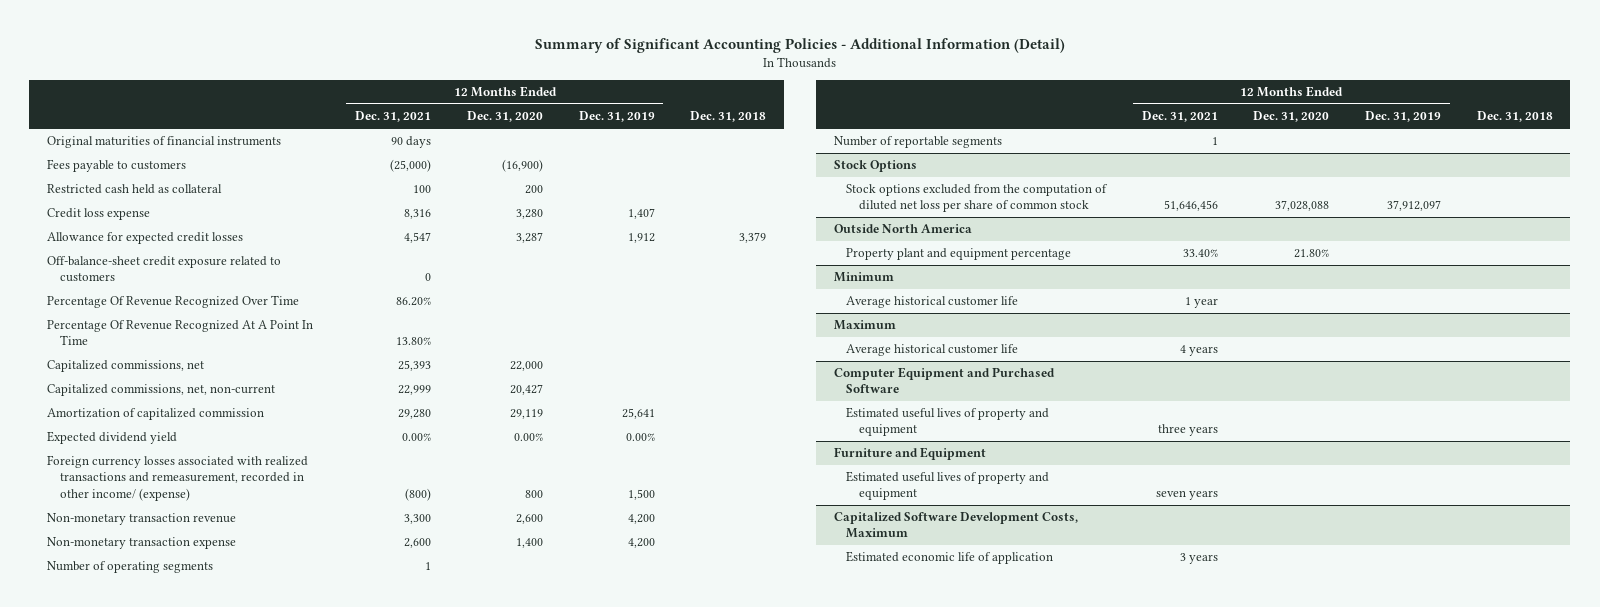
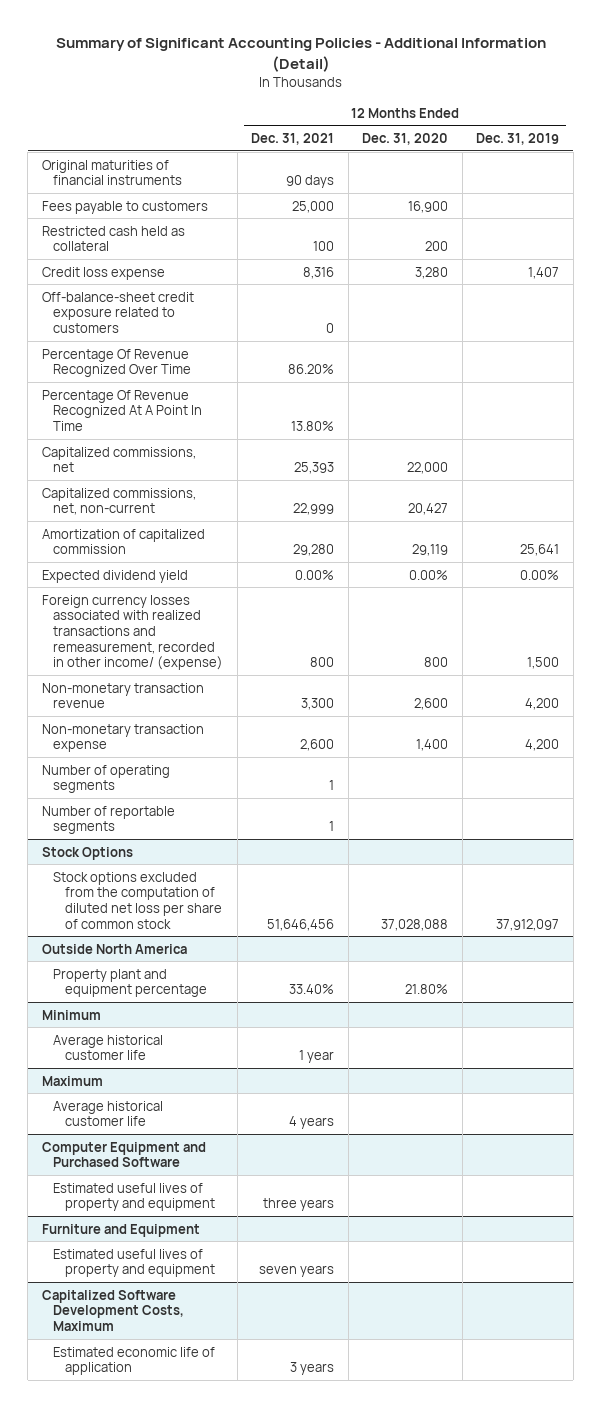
- | 12 Months Ended Dec. 31, 2021 | 12 Months Ended Dec. 31, 2020 | 12 Months Ended Dec. 31, 2019 | Dec. 31, 2018
+ | 12 Months Ended Dec. 31, 2021 | 12 Months Ended Dec. 31, 2020 | 12 Months Ended Dec. 31, 2019
- Fees payable to customers | (25,000) | (16,900) | |
+ Fees payable to customers | 25,000 | 16,900 |
- Allowance for expected credit losses | 4,547 | 3,287 | 1,912 | 3,379
- Foreign currency losses associated with realized transactions and remeasurement, recorded in other income/ (expense) | (800) | 800 | 1,500 |
+ Foreign currency losses associated with realized transactions and remeasurement, recorded in other income/ (expense) | 800 | 800 | 1,500

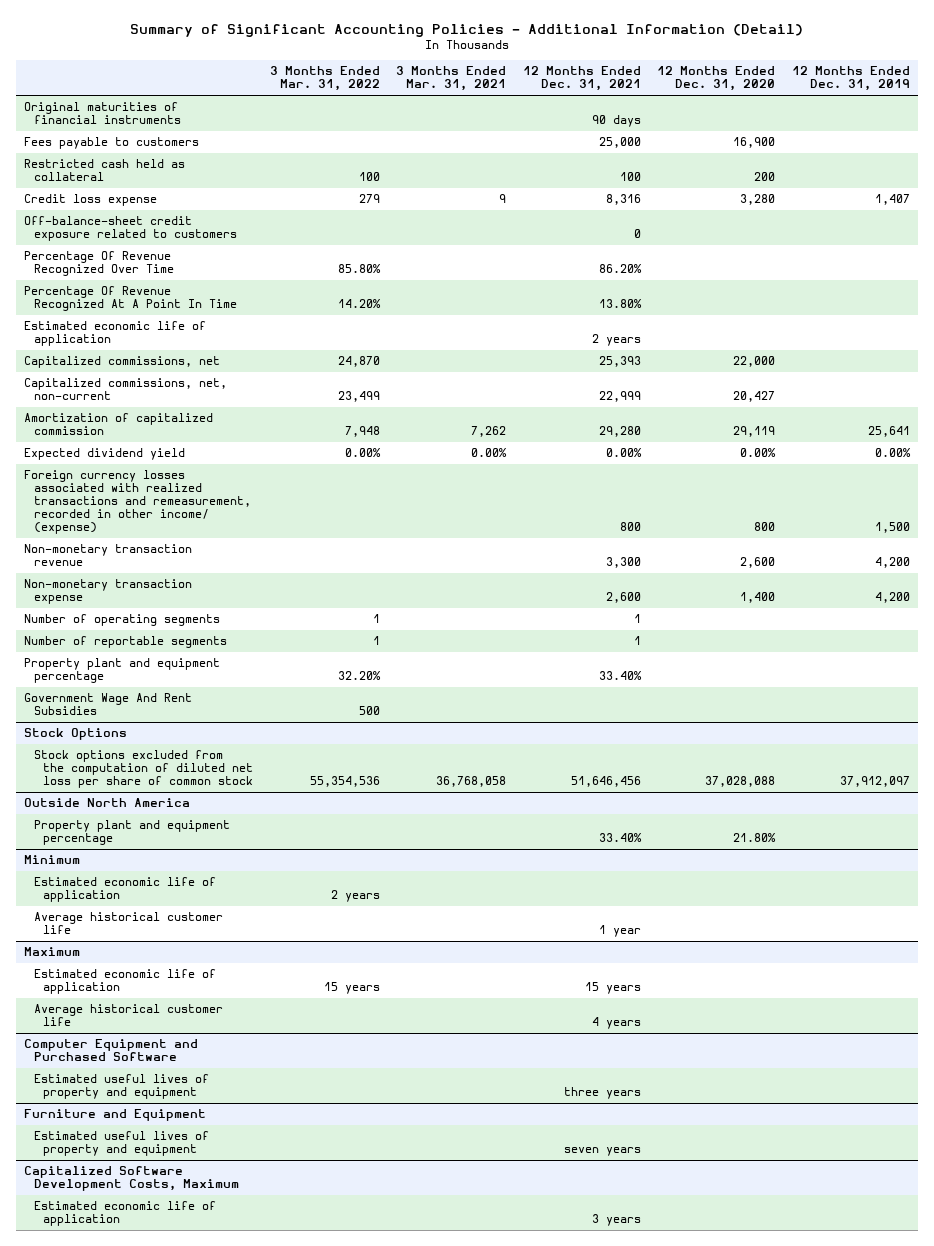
- | 12 Months Ended Dec. 31, 2021 | 12 Months Ended Dec. 31, 2020 | 12 Months Ended Dec. 31, 2019
+ | 3 Months Ended Mar. 31, 2022 | 3 Months Ended Mar. 31, 2021 | 12 Months Ended Dec. 31, 2021 | 12 Months Ended Dec. 31, 2020 | 12 Months Ended Dec. 31, 2019
+ Estimated economic life of application | | | 2 years | |
+ Property plant and equipment percentage | 32.20% | | 33.40% | |
+ Government Wage And Rent Subsidies | 500 | | | |
@ Minimum
+ Estimated economic life of application | 2 years | | | |
@ Maximum
+ Estimated economic life of application | 15 years | | 15 years | |

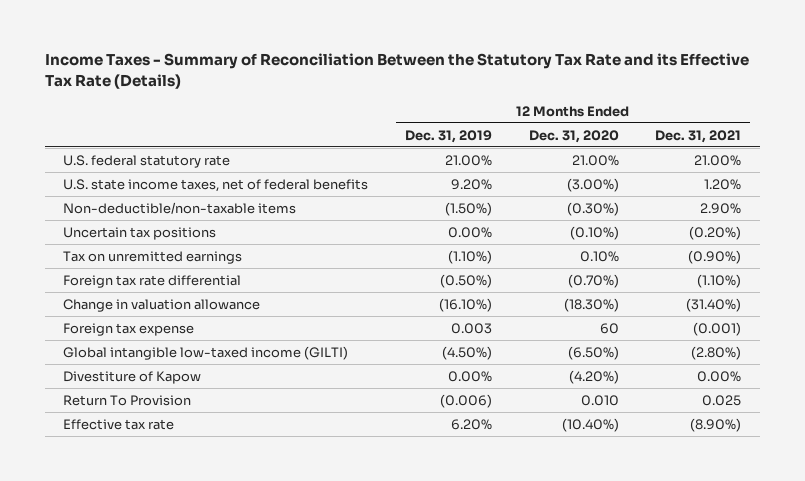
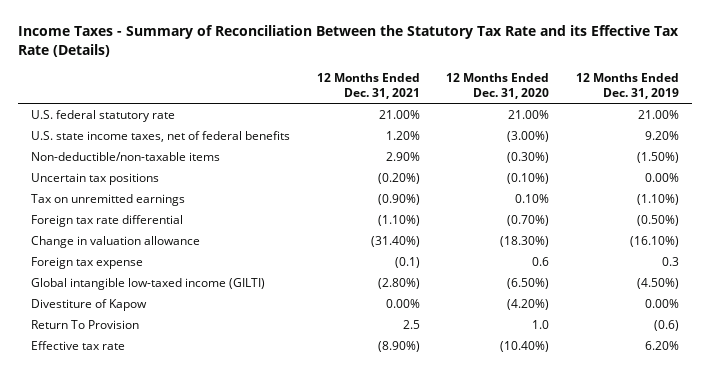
- | 12 Months Ended Dec. 31, 2019 | 12 Months Ended Dec. 31, 2020 | 12 Months Ended Dec. 31, 2021
+ | 12 Months Ended Dec. 31, 2021 | 12 Months Ended Dec. 31, 2020 | 12 Months Ended Dec. 31, 2019
- Foreign tax expense | 0.003 | 60 | (0.001)
+ Foreign tax expense | (0.1) | 0.6 | 0.3
- Return To Provision | (0.006) | 0.010 | 0.025
+ Return To Provision | 2.5 | 1.0 | (0.6)

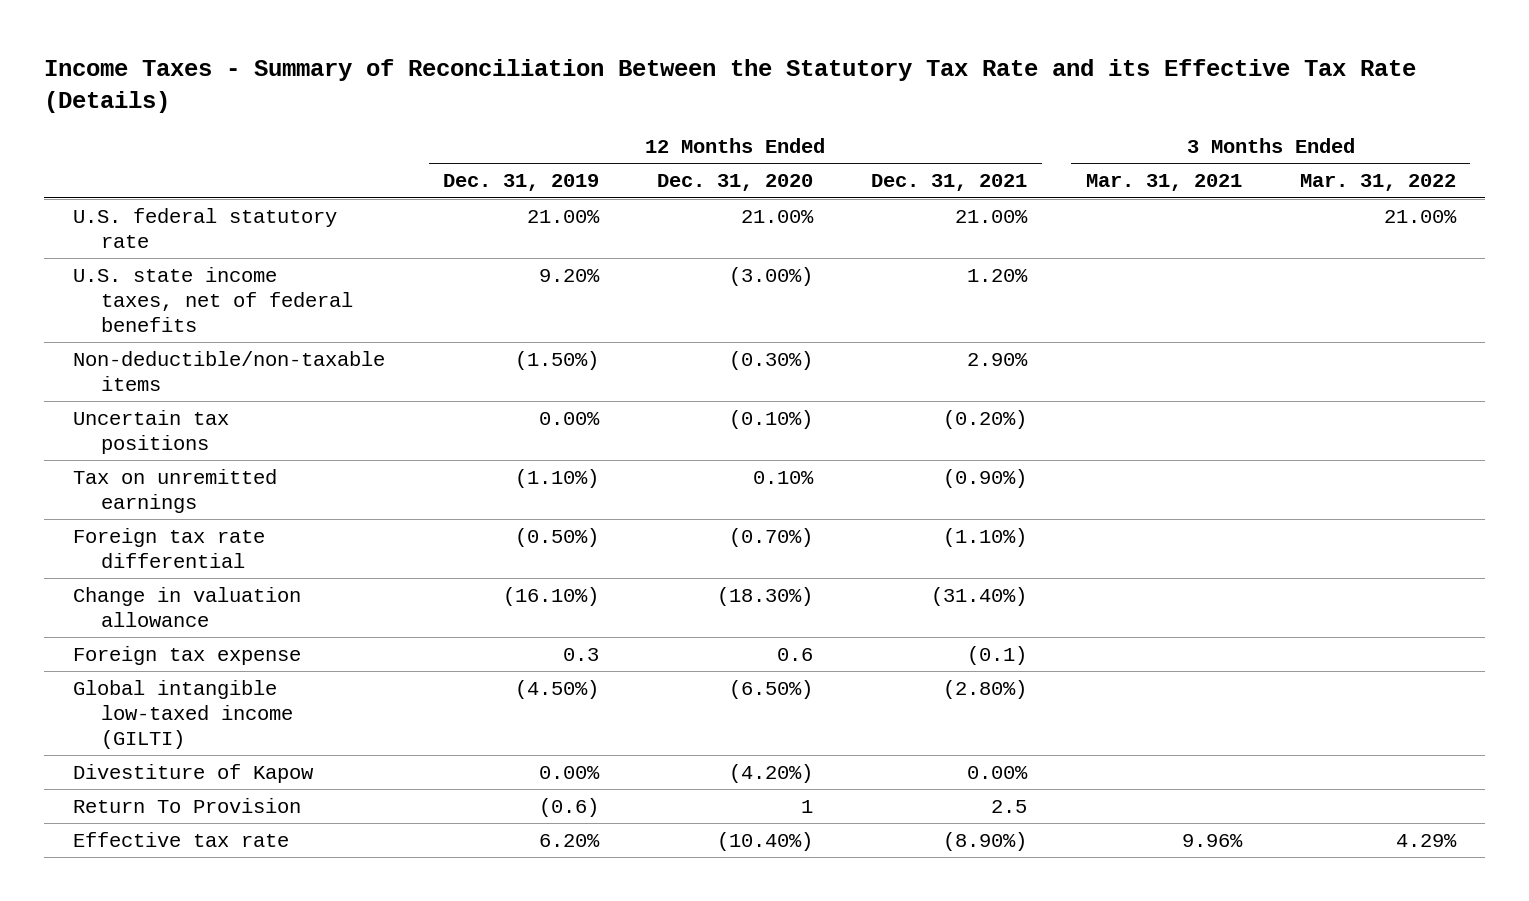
- | 12 Months Ended Dec. 31, 2021 | 12 Months Ended Dec. 31, 2020 | 12 Months Ended Dec. 31, 2019
+ | 12 Months Ended Dec. 31, 2019 | 12 Months Ended Dec. 31, 2020 | 12 Months Ended Dec. 31, 2021 | 3 Months Ended Mar. 31, 2021 | 3 Months Ended Mar. 31, 2022
- Return To Provision | 2.5 | 1.0 | (0.6)
+ Return To Provision | (0.6) | 1 | 2.5 | |

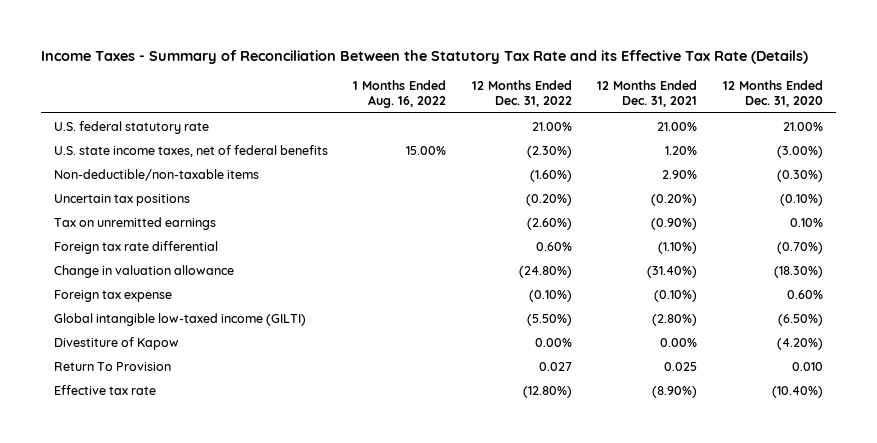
- | 12 Months Ended Dec. 31, 2019 | 12 Months Ended Dec. 31, 2020 | 12 Months Ended Dec. 31, 2021 | 3 Months Ended Mar. 31, 2021 | 3 Months Ended Mar. 31, 2022
+ | 1 Months Ended Aug. 16, 2022 | 12 Months Ended Dec. 31, 2022 | 12 Months Ended Dec. 31, 2021 | 12 Months Ended Dec. 31, 2020
- Foreign tax expense | 0.3 | 0.6 | (0.1) | |
+ Foreign tax expense | | (0.10%) | (0.10%) | 0.60%
- Return To Provision | (0.6) | 1 | 2.5 | |
+ Return To Provision | | 0.027 | 0.025 | 0.010

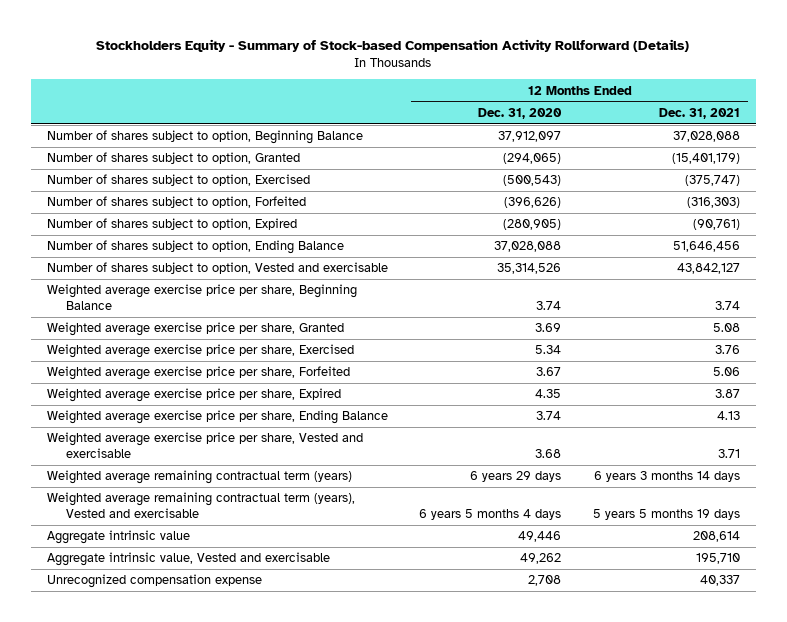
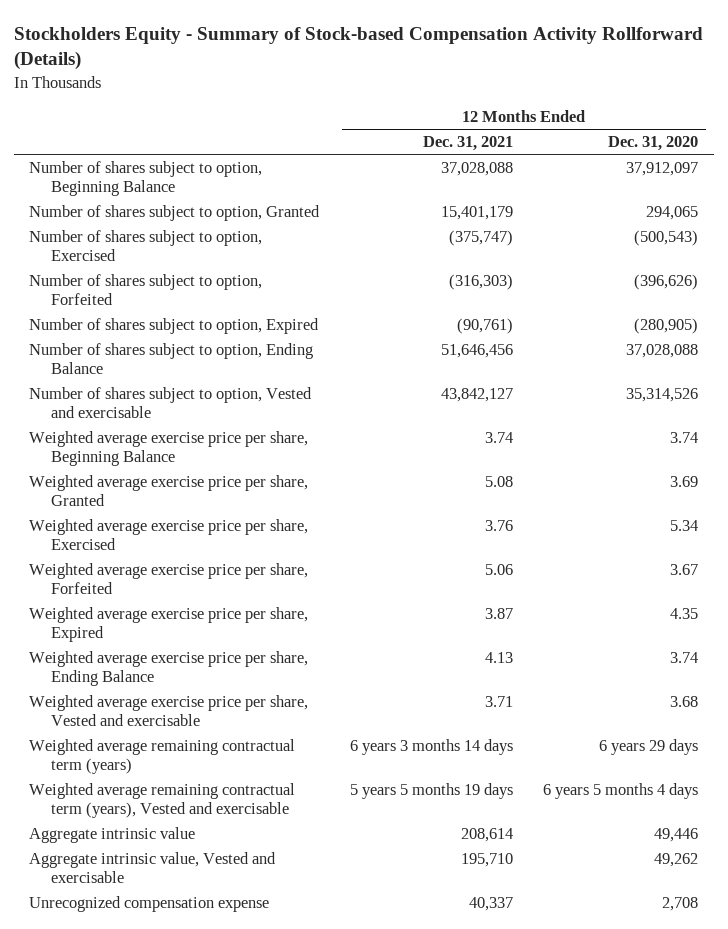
- | 12 Months Ended Dec. 31, 2020 | 12 Months Ended Dec. 31, 2021
+ | 12 Months Ended Dec. 31, 2021 | 12 Months Ended Dec. 31, 2020
- Number of shares subject to option, Granted | (294,065) | (15,401,179)
+ Number of shares subject to option, Granted | 15,401,179 | 294,065

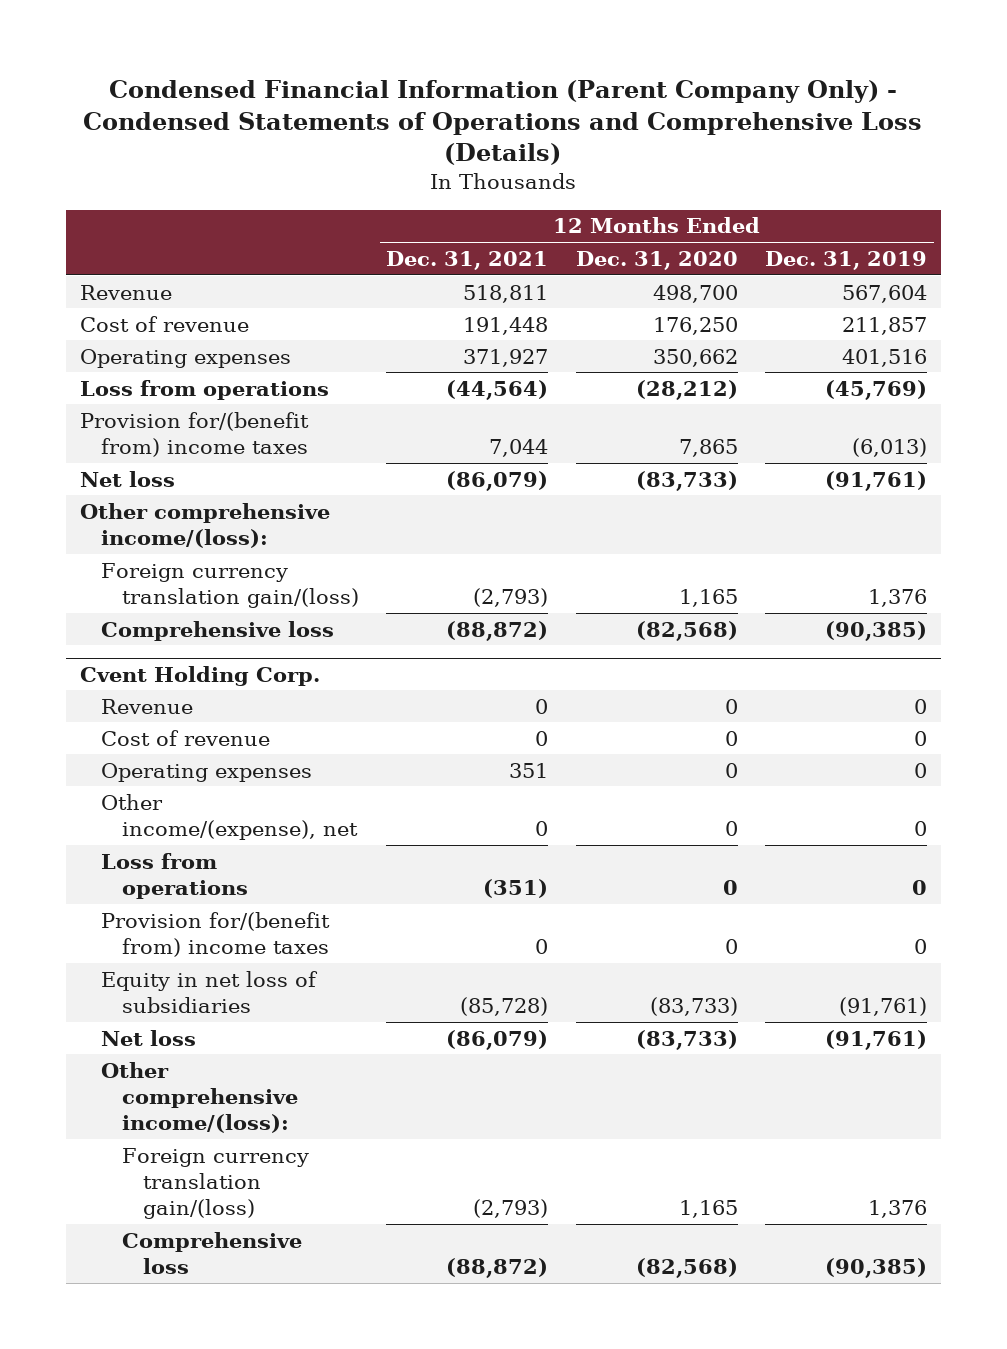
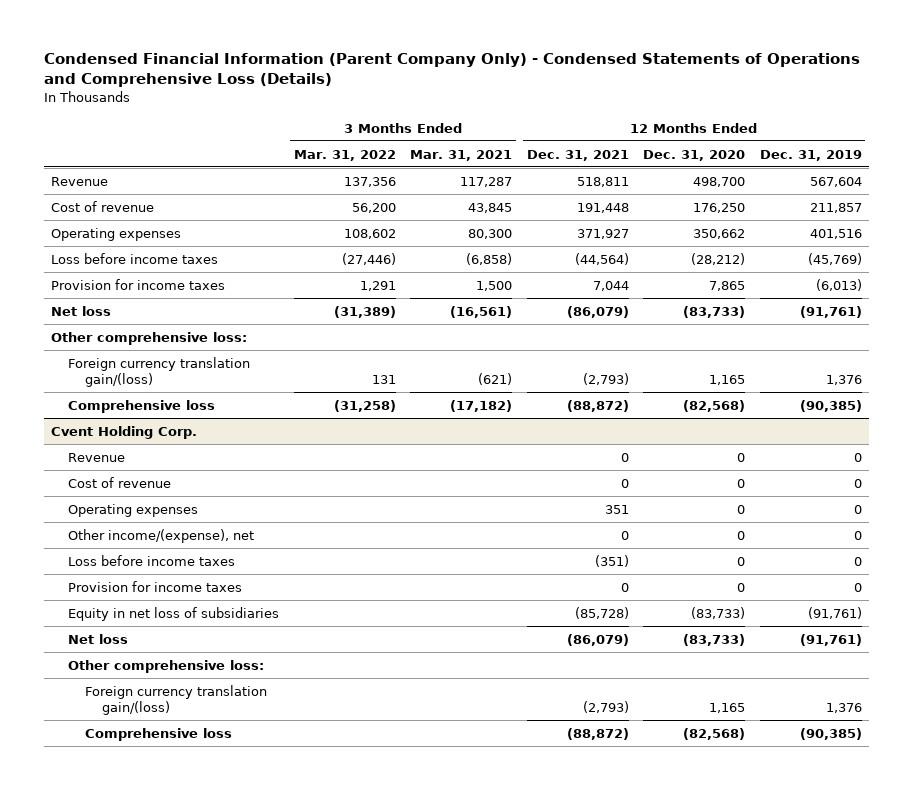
- | 12 Months Ended Dec. 31, 2021 | 12 Months Ended Dec. 31, 2020 | 12 Months Ended Dec. 31, 2019
+ | 3 Months Ended Mar. 31, 2022 | 3 Months Ended Mar. 31, 2021 | 12 Months Ended Dec. 31, 2021 | 12 Months Ended Dec. 31, 2020 | 12 Months Ended Dec. 31, 2019
- Loss from operations | (44,564) | (28,212) | (45,769)
- Provision for/(benefit from) income taxes | 7,044 | 7,865 | (6,013)
+ Loss before income taxes | (27,446) | (6,858) | (44,564) | (28,212) | (45,769)
+ Provision for income taxes | 1,291 | 1,500 | 7,044 | 7,865 | (6,013)
- Other comprehensive income/(loss):
+ Other comprehensive loss:
@ Cvent Holding Corp.
- Loss from operations | (351) | 0 | 0
- Provision for/(benefit from) income taxes | 0 | 0 | 0
+ Loss before income taxes | | | (351) | 0 | 0
+ Provision for income taxes | | | 0 | 0 | 0
- Other comprehensive income/(loss):
+ Other comprehensive loss:

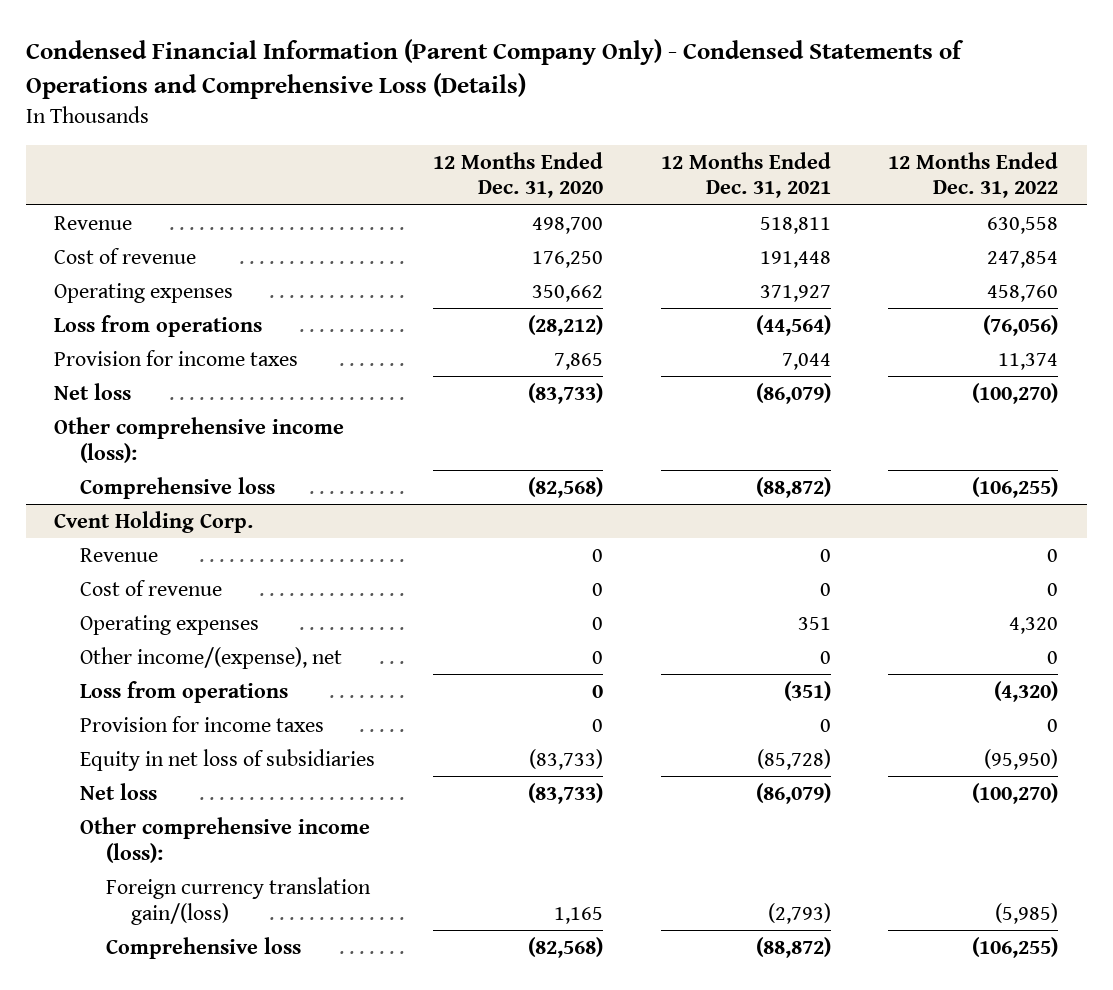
- | 3 Months Ended Mar. 31, 2022 | 3 Months Ended Mar. 31, 2021 | 12 Months Ended Dec. 31, 2021 | 12 Months Ended Dec. 31, 2020 | 12 Months Ended Dec. 31, 2019
+ | 12 Months Ended Dec. 31, 2020 | 12 Months Ended Dec. 31, 2021 | 12 Months Ended Dec. 31, 2022
- Loss before income taxes | (27,446) | (6,858) | (44,564) | (28,212) | (45,769)
+ Loss from operations | (28,212) | (44,564) | (76,056)
- Other comprehensive loss:
- Foreign currency translation gain/(loss) | 131 | (621) | (2,793) | 1,165 | 1,376
+ Other comprehensive income (loss):
@ Cvent Holding Corp.
- Loss before income taxes | | | (351) | 0 | 0
+ Loss from operations | 0 | (351) | (4,320)
- Other comprehensive loss:
+ Other comprehensive income (loss):

